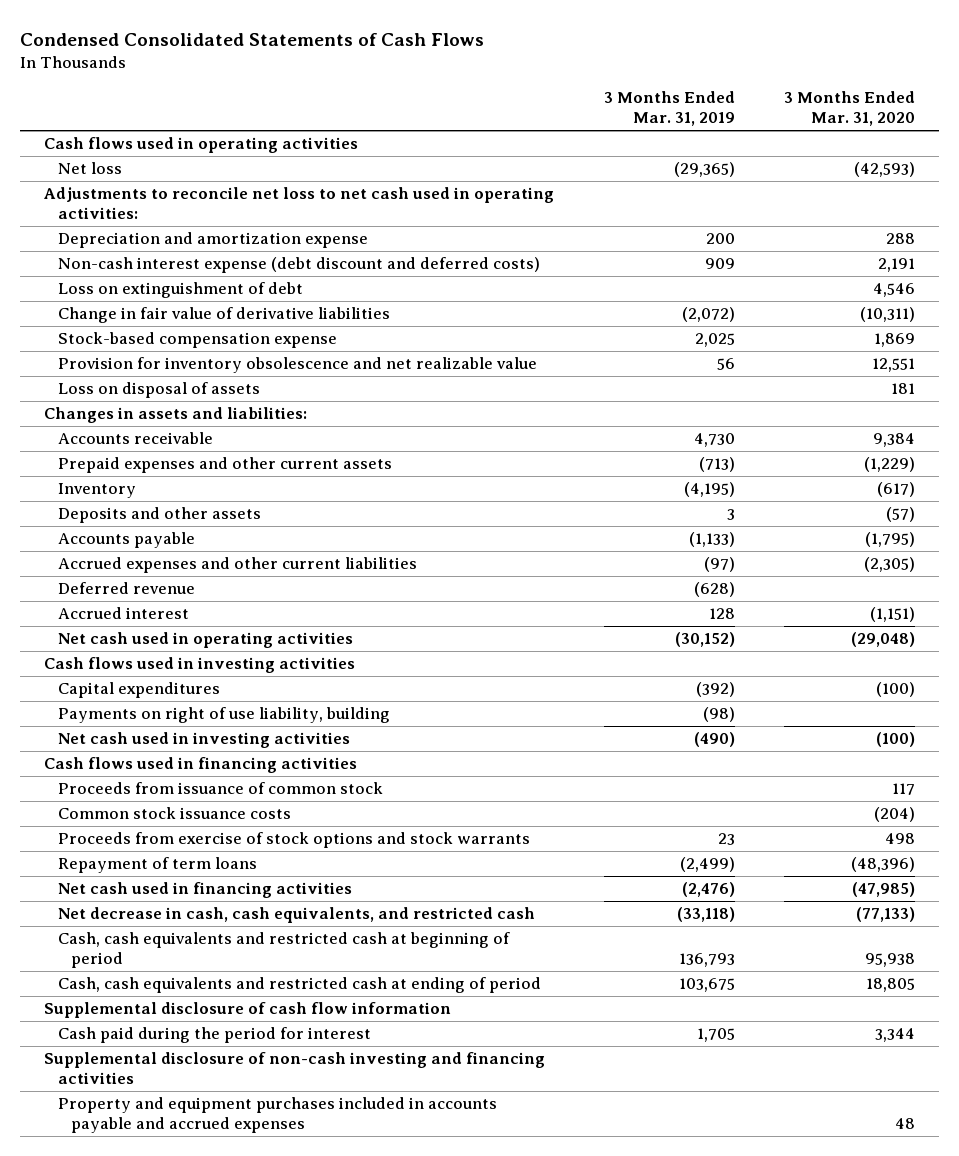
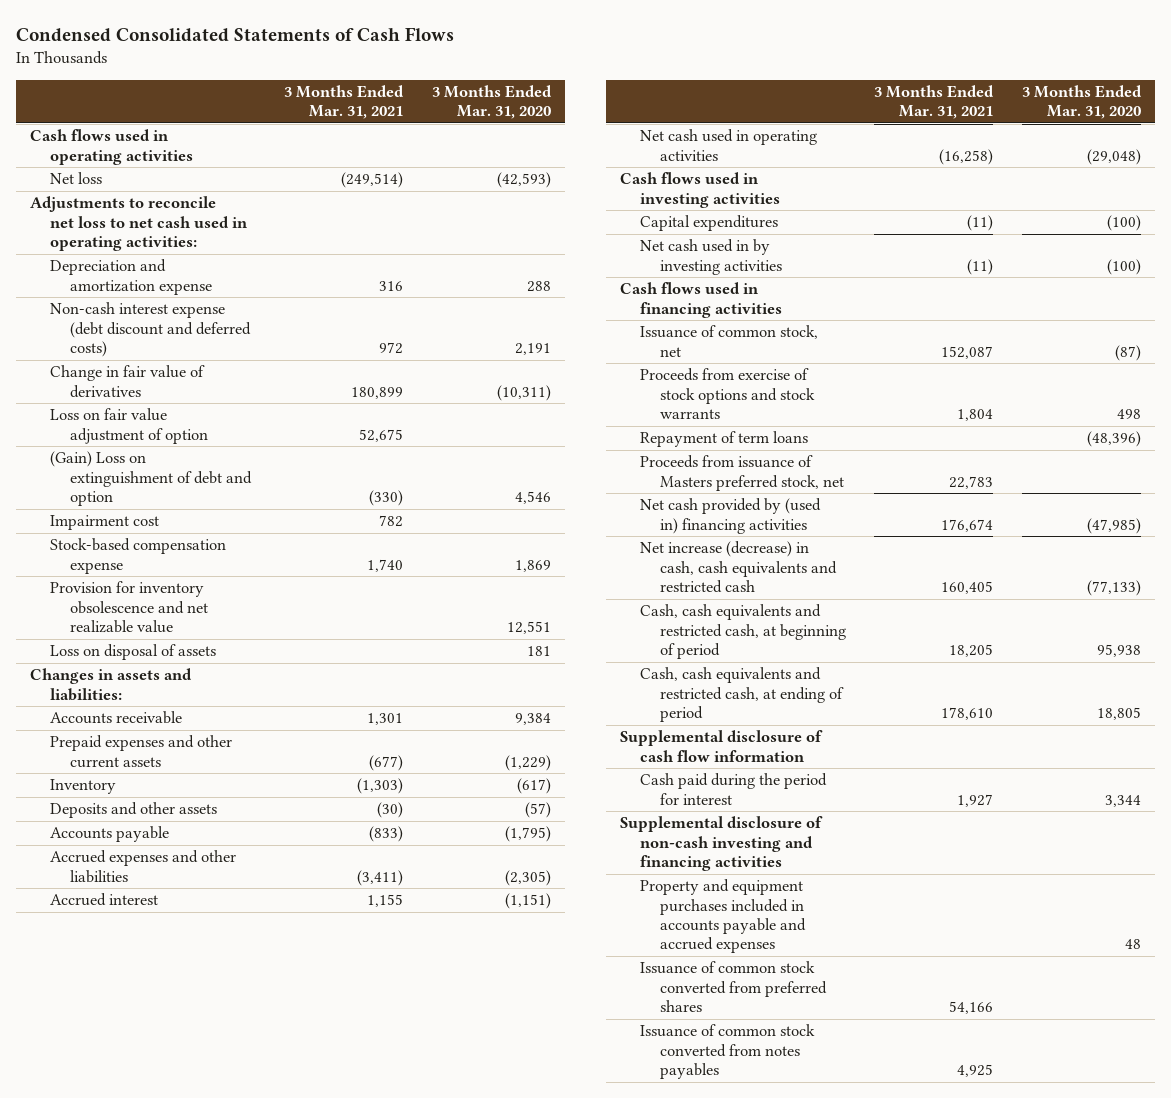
- | 3 Months Ended Mar. 31, 2019 | 3 Months Ended Mar. 31, 2020
+ | 3 Months Ended Mar. 31, 2021 | 3 Months Ended Mar. 31, 2020
- Loss on extinguishment of debt | | 4,546
- Change in fair value of derivative liabilities | (2,072) | (10,311)
+ Change in fair value of derivatives | 180,899 | (10,311)
+ Loss on fair value adjustment of option | 52,675 |
+ (Gain) Loss on extinguishment of debt and option | (330) | 4,546
+ Impairment cost | 782 |
- Accrued expenses and other current liabilities | (97) | (2,305)
- Deferred revenue | (628) |
+ Accrued expenses and other liabilities | (3,411) | (2,305)
- Payments on right of use liability, building | (98) |
- Net cash used in investing activities | (490) | (100)
+ Net cash used in by investing activities | (11) | (100)
- Proceeds from issuance of common stock | | 117
- Common stock issuance costs | | (204)
+ Issuance of common stock, net | 152,087 | (87)
- Net cash used in financing activities | (2,476) | (47,985)
- Net decrease in cash, cash equivalents, and restricted cash | (33,118) | (77,133)
- Cash, cash equivalents and restricted cash at beginning of period | 136,793 | 95,938
- Cash, cash equivalents and restricted cash at ending of period | 103,675 | 18,805
+ Proceeds from issuance of Masters preferred stock, net | 22,783 |
+ Net cash provided by (used in) financing activities | 176,674 | (47,985)
+ Net increase (decrease) in cash, cash equivalents and restricted cash | 160,405 | (77,133)
+ Cash, cash equivalents and restricted cash, at beginning of period | 18,205 | 95,938
+ Cash, cash equivalents and restricted cash, at ending of period | 178,610 | 18,805
+ Issuance of common stock converted from preferred shares | 54,166 |
+ Issuance of common stock converted from notes payables | 4,925 |

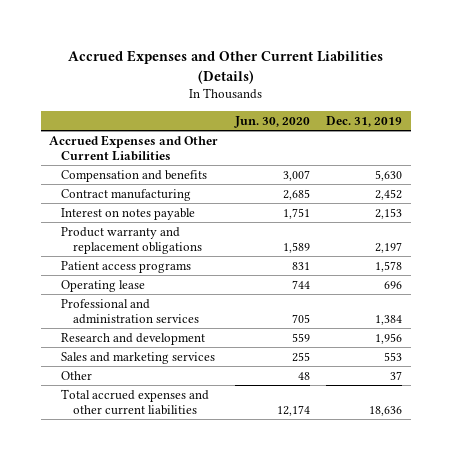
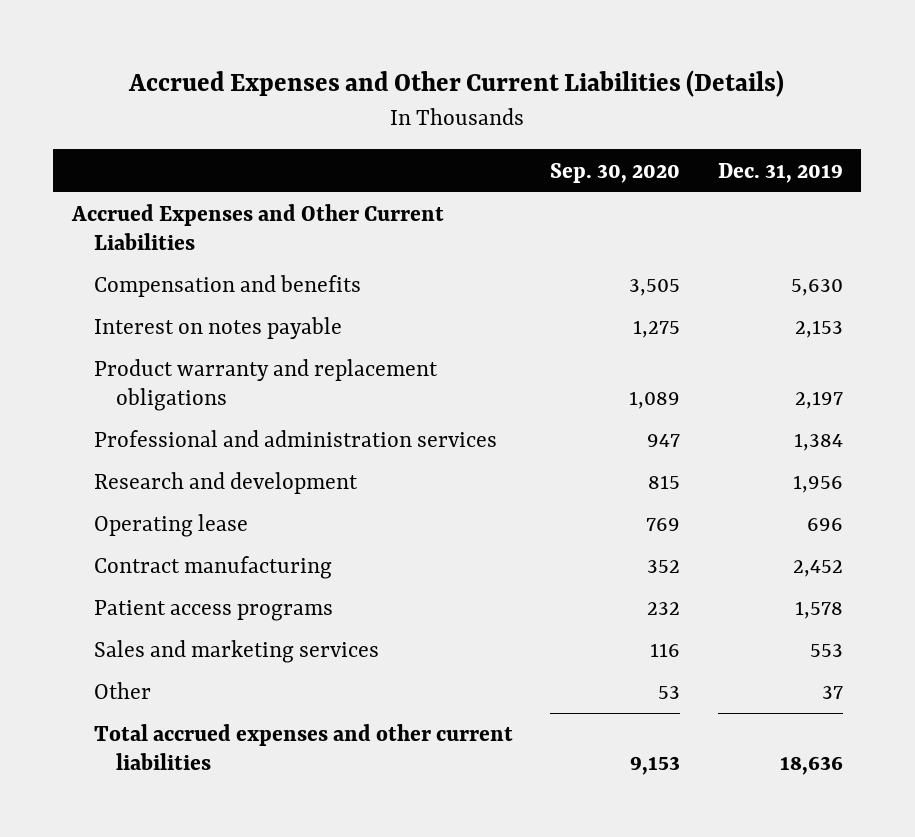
- | Jun. 30, 2020 | Dec. 31, 2019
+ | Sep. 30, 2020 | Dec. 31, 2019
moved down: Operating lease | 769 | 696
moved down: Contract manufacturing | 352 | 2,452
moved down: Patient access programs | 232 | 1,578

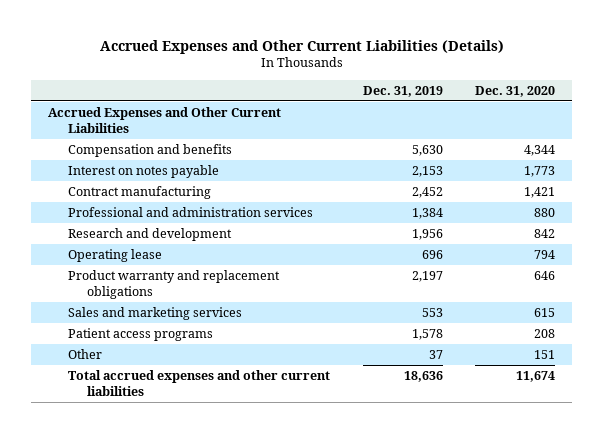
- | Sep. 30, 2020 | Dec. 31, 2019
+ | Dec. 31, 2019 | Dec. 31, 2020
moved up: Contract manufacturing | 2,452 | 1,421
moved down: Product warranty and replacement obligations | 2,197 | 646
moved down: Patient access programs | 1,578 | 208

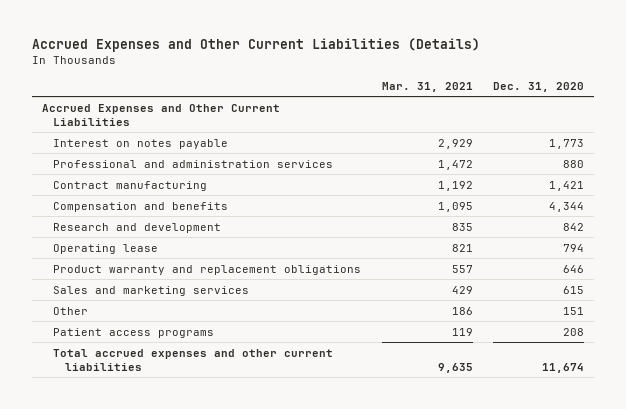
- | Dec. 31, 2019 | Dec. 31, 2020
+ | Mar. 31, 2021 | Dec. 31, 2020
moved down: Contract manufacturing | 1,192 | 1,421
moved down: Compensation and benefits | 1,095 | 4,344
moved down: Patient access programs | 119 | 208

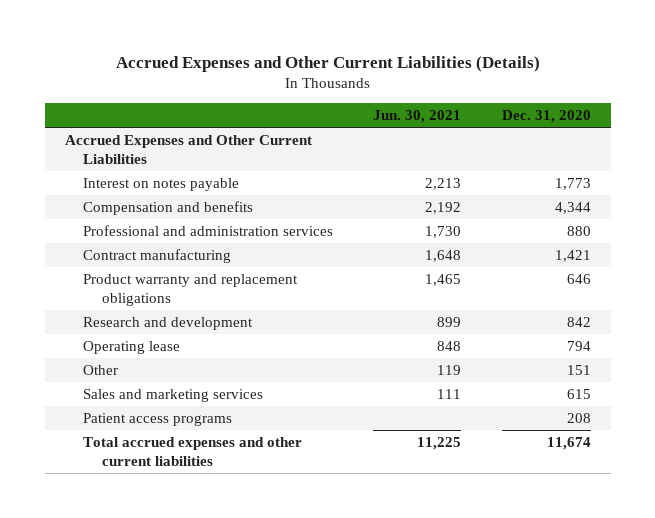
- | Mar. 31, 2021 | Dec. 31, 2020
+ | Jun. 30, 2021 | Dec. 31, 2020
moved up: Compensation and benefits | 2,192 | 4,344
moved up: Product warranty and replacement obligations | 1,465 | 646
moved down: Sales and marketing services | 111 | 615

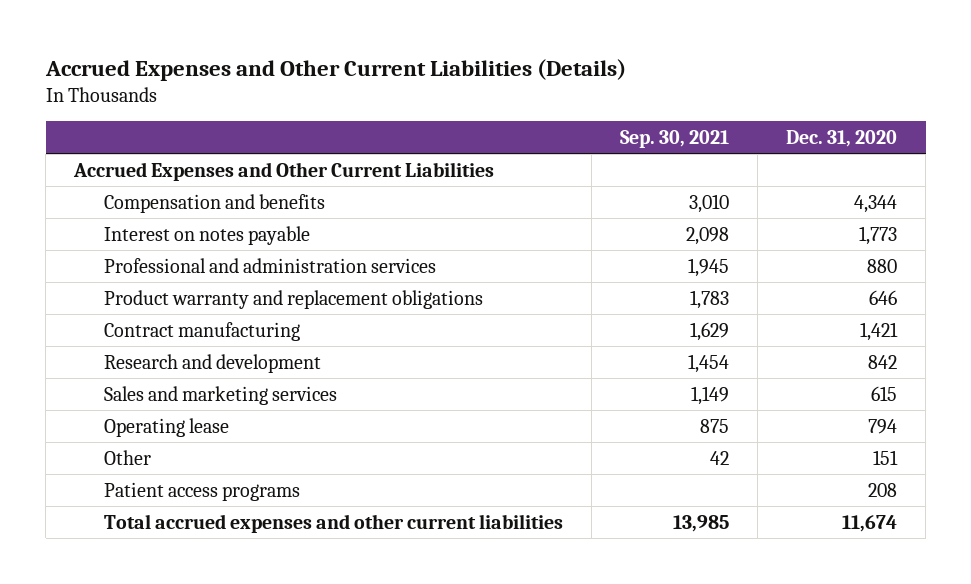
- | Jun. 30, 2021 | Dec. 31, 2020
+ | Sep. 30, 2021 | Dec. 31, 2020
moved down: Interest on notes payable | 2,098 | 1,773
moved down: Contract manufacturing | 1,629 | 1,421
moved up: Sales and marketing services | 1,149 | 615

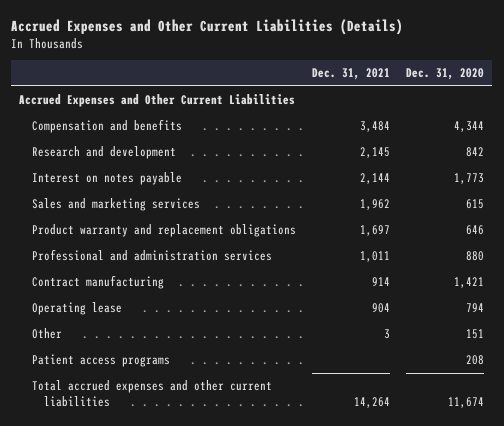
- | Sep. 30, 2021 | Dec. 31, 2020
+ | Dec. 31, 2021 | Dec. 31, 2020
moved up: Research and development | 2,145 | 842
moved up: Sales and marketing services | 1,962 | 615
moved down: Professional and administration services | 1,011 | 880

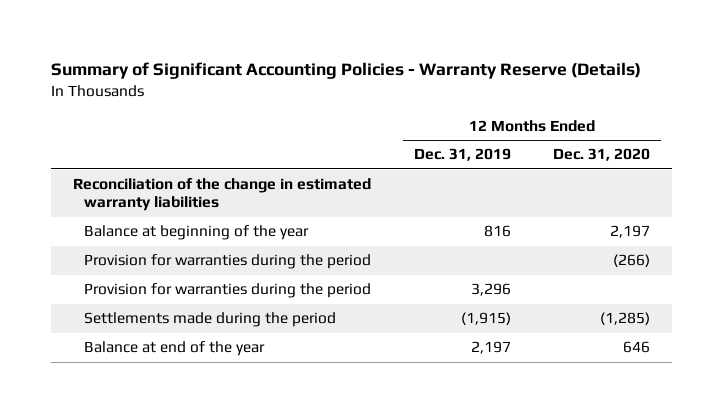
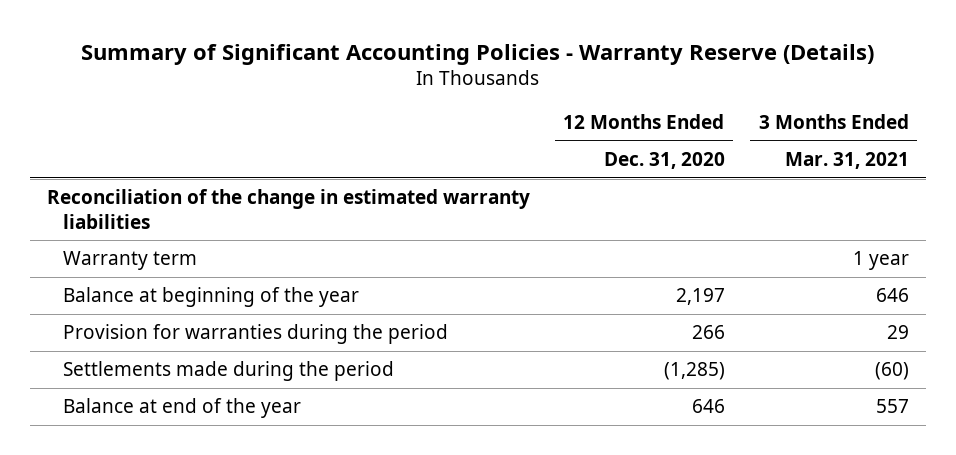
- | 12 Months Ended Dec. 31, 2019 | 12 Months Ended Dec. 31, 2020
+ | 12 Months Ended Dec. 31, 2020 | 3 Months Ended Mar. 31, 2021
+ Warranty term | | 1 year
- Provision for warranties during the period | | (266)
- Provision for warranties during the period | 3,296 |
+ Provision for warranties during the period | 266 | 29

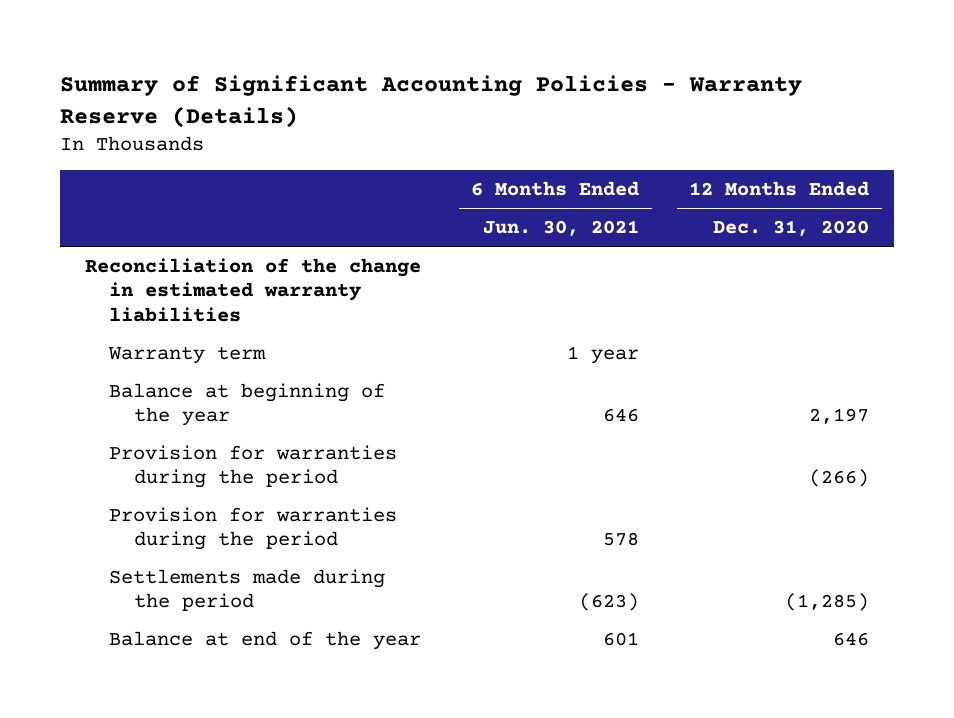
- | 12 Months Ended Dec. 31, 2020 | 3 Months Ended Mar. 31, 2021
+ | 6 Months Ended Jun. 30, 2021 | 12 Months Ended Dec. 31, 2020
- Provision for warranties during the period | 266 | 29
+ Provision for warranties during the period | | (266)
+ Provision for warranties during the period | 578 |

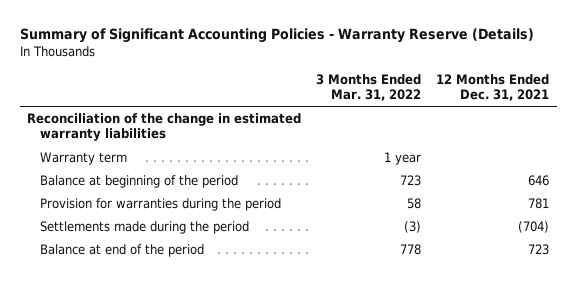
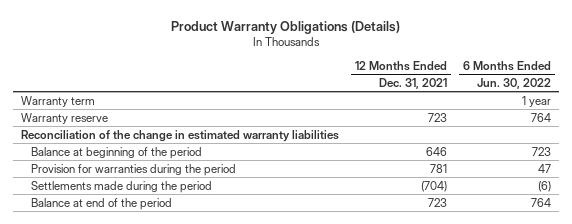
- Summary of Significant Accounting Policies - Warranty Reserve (Details)
+ Product Warranty Obligations (Details)
- | 3 Months Ended Mar. 31, 2022 | 12 Months Ended Dec. 31, 2021
+ | 12 Months Ended Dec. 31, 2021 | 6 Months Ended Jun. 30, 2022
+ Warranty reserve | 723 | 764
moved down: Reconciliation of the change in estimated warranty liabilities

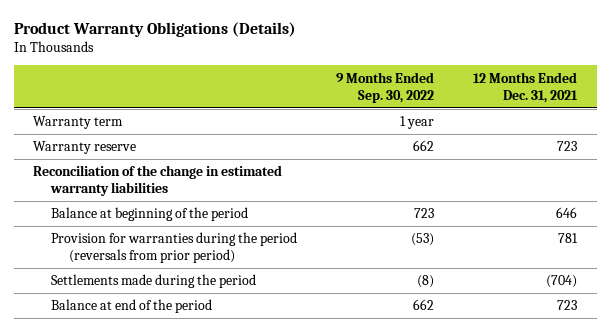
- | 12 Months Ended Dec. 31, 2021 | 6 Months Ended Jun. 30, 2022
+ | 9 Months Ended Sep. 30, 2022 | 12 Months Ended Dec. 31, 2021
- Provision for warranties during the period | 781 | 47
+ Provision for warranties during the period (reversals from prior period) | (53) | 781

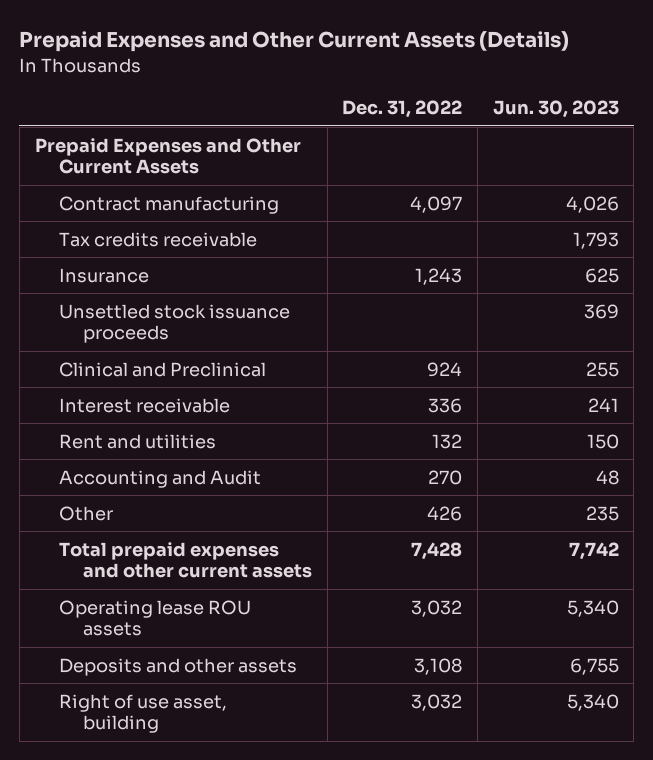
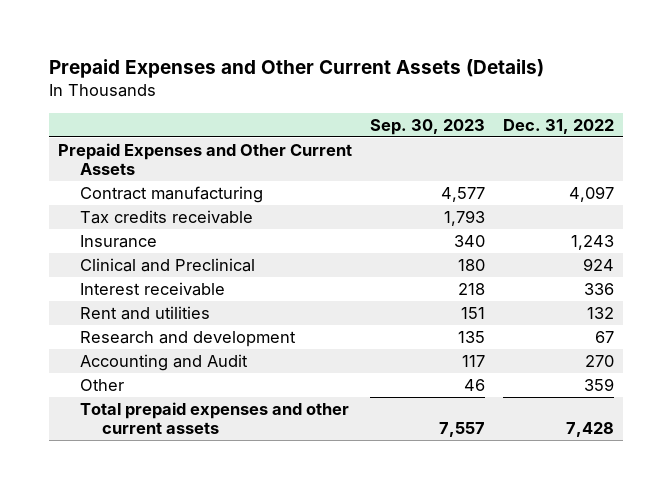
- | Dec. 31, 2022 | Jun. 30, 2023
+ | Sep. 30, 2023 | Dec. 31, 2022
- Unsettled stock issuance proceeds | | 369
+ Research and development | 135 | 67
- Other | 426 | 235
+ Other | 46 | 359
- Operating lease ROU assets | 3,032 | 5,340
- Deposits and other assets | 3,108 | 6,755
- Right of use asset, building | 3,032 | 5,340

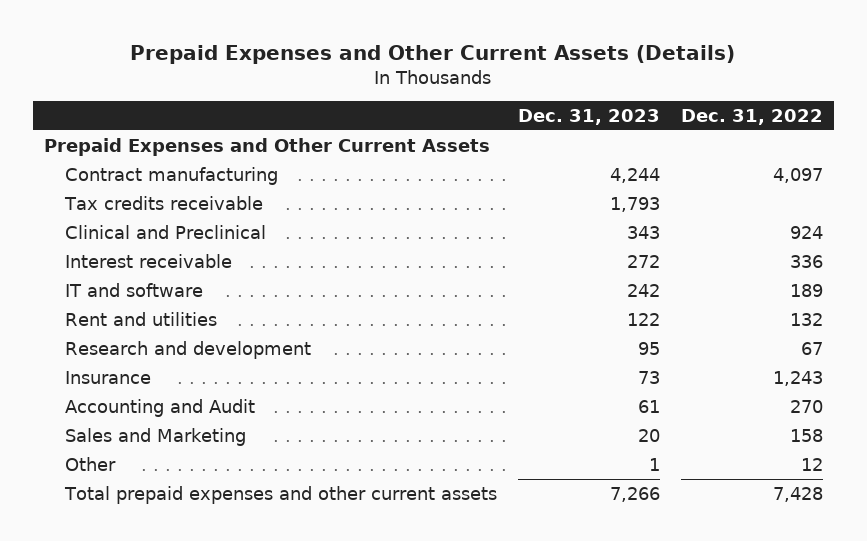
- | Sep. 30, 2023 | Dec. 31, 2022
+ | Dec. 31, 2023 | Dec. 31, 2022
+ IT and software | 242 | 189
moved down: Insurance | 73 | 1,243
- Other | 46 | 359
+ Sales and Marketing | 20 | 158
+ Other | 1 | 12

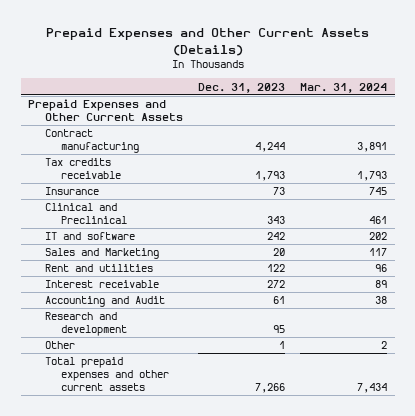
- | Dec. 31, 2023 | Dec. 31, 2022
+ | Dec. 31, 2023 | Mar. 31, 2024
moved up: Insurance | 73 | 745
moved up: Sales and Marketing | 20 | 117
moved down: Interest receivable | 272 | 89
moved down: Research and development | 95 |

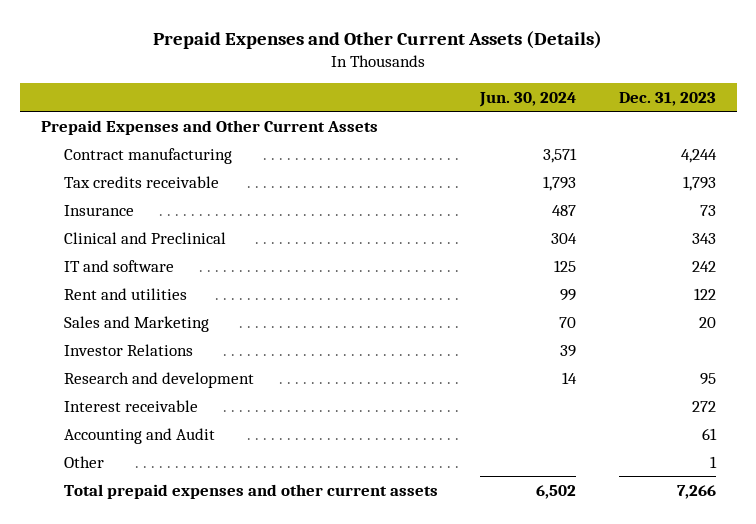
- | Dec. 31, 2023 | Mar. 31, 2024
+ | Jun. 30, 2024 | Dec. 31, 2023
moved down: Sales and Marketing | 70 | 20
+ Investor Relations | 39 |
moved up: Research and development | 14 | 95

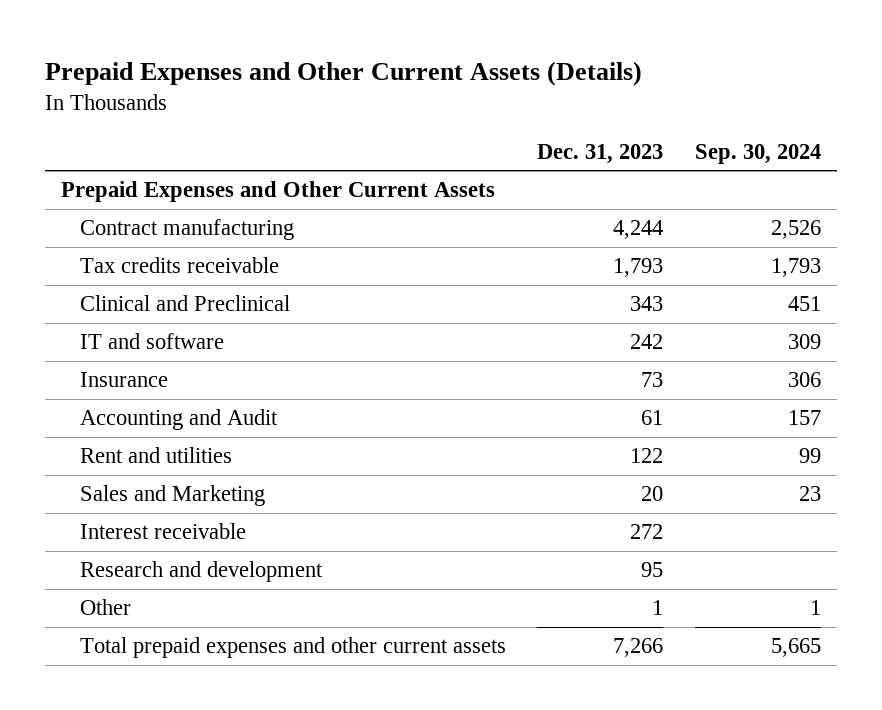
- | Jun. 30, 2024 | Dec. 31, 2023
+ | Dec. 31, 2023 | Sep. 30, 2024
moved down: Insurance | 73 | 306
moved up: Accounting and Audit | 61 | 157
- Investor Relations | 39 |
moved down: Research and development | 95 |

